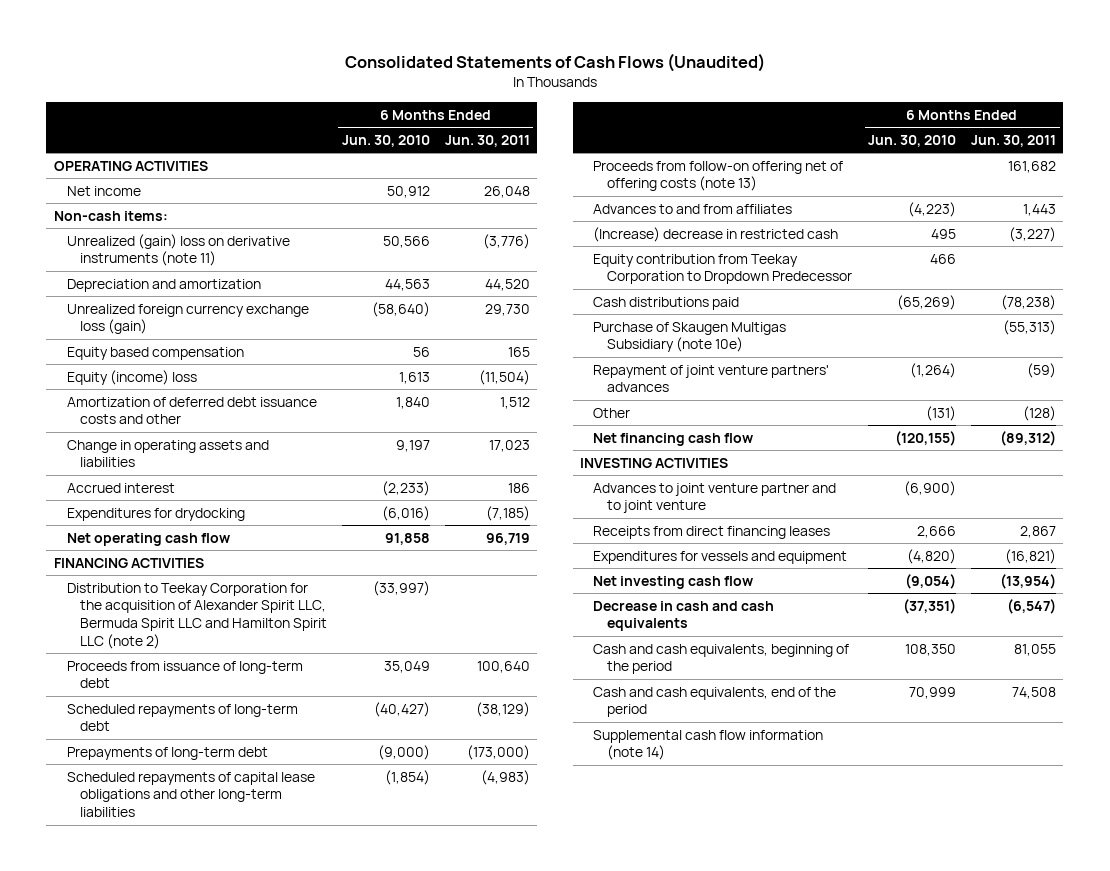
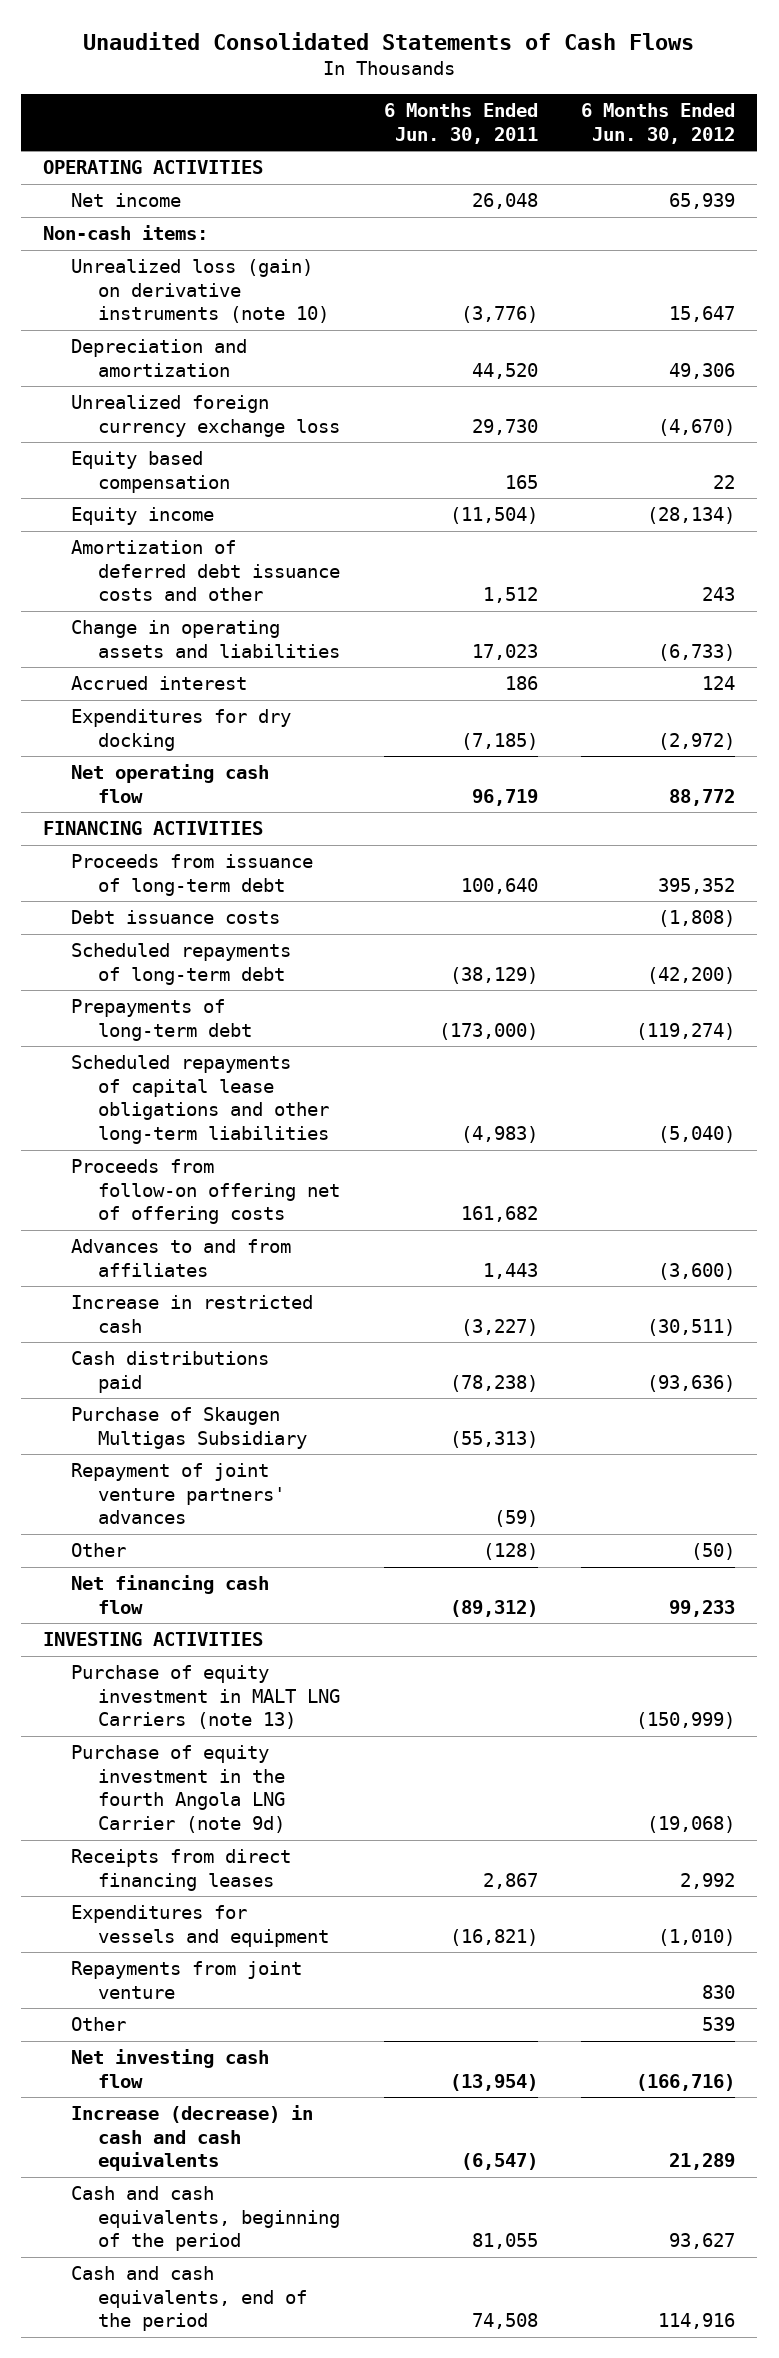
- Consolidated Statements of Cash Flows (Unaudited)
+ Unaudited Consolidated Statements of Cash Flows
- | 6 Months Ended Jun. 30, 2010 | 6 Months Ended Jun. 30, 2011
+ | 6 Months Ended Jun. 30, 2011 | 6 Months Ended Jun. 30, 2012
- Unrealized (gain) loss on derivative instruments (note 11) | 50,566 | (3,776)
+ Unrealized loss (gain) on derivative instruments (note 10) | (3,776) | 15,647
- Unrealized foreign currency exchange loss (gain) | (58,640) | 29,730
+ Unrealized foreign currency exchange loss | 29,730 | (4,670)
- Equity (income) loss | 1,613 | (11,504)
+ Equity income | (11,504) | (28,134)
- Expenditures for drydocking | (6,016) | (7,185)
+ Expenditures for dry docking | (7,185) | (2,972)
- Distribution to Teekay Corporation for the acquisition of Alexander Spirit LLC, Bermuda Spirit LLC and Hamilton Spirit LLC (note 2) | (33,997) |
+ Debt issuance costs | | (1,808)
- Proceeds from follow-on offering net of offering costs (note 13) | | 161,682
+ Proceeds from follow-on offering net of offering costs | 161,682 |
- (Increase) decrease in restricted cash | 495 | (3,227)
- Equity contribution from Teekay Corporation to Dropdown Predecessor | 466 |
+ Increase in restricted cash | (3,227) | (30,511)
- Purchase of Skaugen Multigas Subsidiary (note 10e) | | (55,313)
+ Purchase of Skaugen Multigas Subsidiary | (55,313) |
- Advances to joint venture partner and to joint venture | (6,900) |
+ Purchase of equity investment in MALT LNG Carriers (note 13) | | (150,999)
+ Purchase of equity investment in the fourth Angola LNG Carrier (note 9d) | | (19,068)
+ Repayments from joint venture | | 830
+ Other | | 539
- Decrease in cash and cash equivalents | (37,351) | (6,547)
+ Increase (decrease) in cash and cash equivalents | (6,547) | 21,289
- Supplemental cash flow information (note 14)

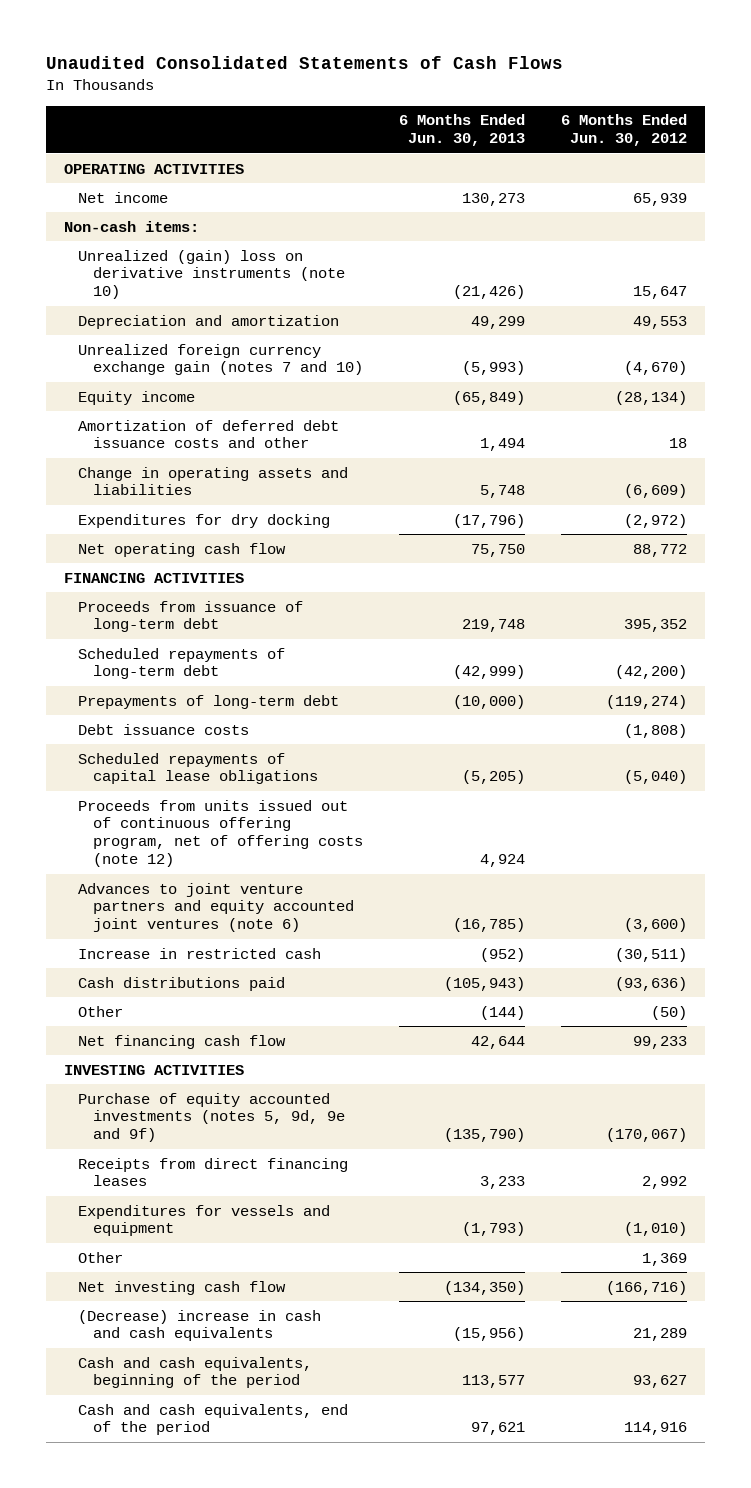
- | 6 Months Ended Jun. 30, 2011 | 6 Months Ended Jun. 30, 2012
+ | 6 Months Ended Jun. 30, 2013 | 6 Months Ended Jun. 30, 2012
- Unrealized loss (gain) on derivative instruments (note 10) | (3,776) | 15,647
- Depreciation and amortization | 44,520 | 49,306
- Unrealized foreign currency exchange loss | 29,730 | (4,670)
- Equity based compensation | 165 | 22
+ Unrealized (gain) loss on derivative instruments (note 10) | (21,426) | 15,647
+ Depreciation and amortization | 49,299 | 49,553
+ Unrealized foreign currency exchange gain (notes 7 and 10) | (5,993) | (4,670)
- Amortization of deferred debt issuance costs and other | 1,512 | 243
- Change in operating assets and liabilities | 17,023 | (6,733)
- Accrued interest | 186 | 124
+ Amortization of deferred debt issuance costs and other | 1,494 | 18
+ Change in operating assets and liabilities | 5,748 | (6,609)
- Scheduled repayments of capital lease obligations and other long-term liabilities | (4,983) | (5,040)
- Proceeds from follow-on offering net of offering costs | 161,682 |
- Advances to and from affiliates | 1,443 | (3,600)
moved down: Debt issuance costs | | (1,808)
+ Scheduled repayments of capital lease obligations | (5,205) | (5,040)
+ Proceeds from units issued out of continuous offering program, net of offering costs (note 12) | 4,924 |
+ Advances to joint venture partners and equity accounted joint ventures (note 6) | (16,785) | (3,600)
- Purchase of Skaugen Multigas Subsidiary | (55,313) |
- Repayment of joint venture partners' advances | (59) |
- Purchase of equity investment in MALT LNG Carriers (note 13) | | (150,999)
- Purchase of equity investment in the fourth Angola LNG Carrier (note 9d) | | (19,068)
+ Purchase of equity accounted investments (notes 5, 9d, 9e and 9f) | (135,790) | (170,067)
- Repayments from joint venture | | 830
- Other | | 539
+ Other | | 1,369
- Increase (decrease) in cash and cash equivalents | (6,547) | 21,289
+ (Decrease) increase in cash and cash equivalents | (15,956) | 21,289

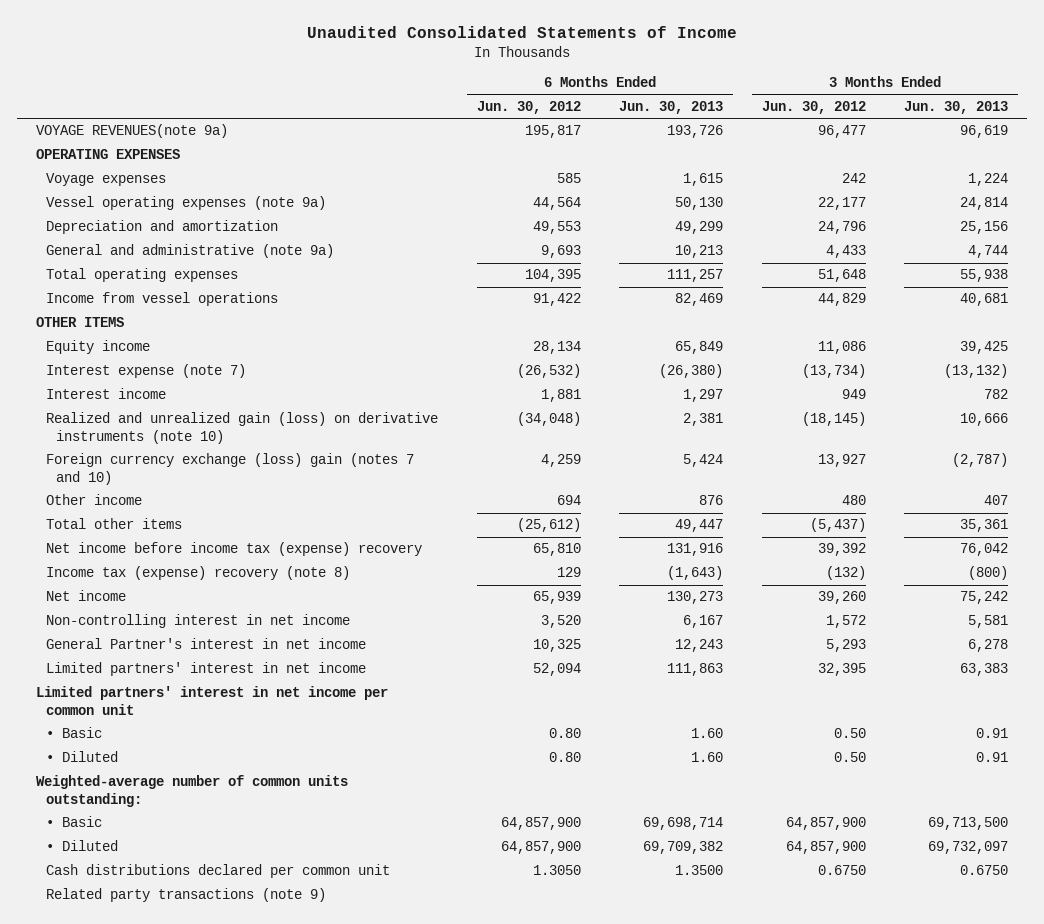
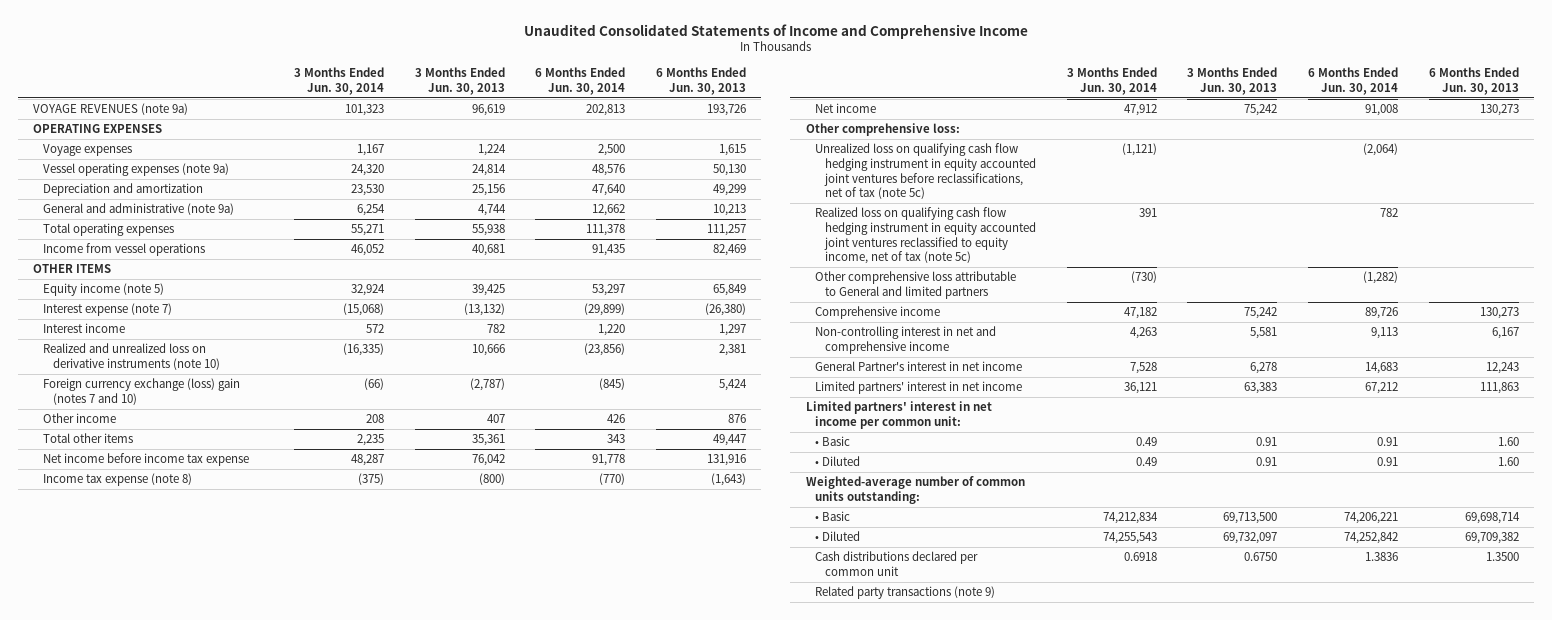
- Unaudited Consolidated Statements of Income
+ Unaudited Consolidated Statements of Income and Comprehensive Income
- | 6 Months Ended Jun. 30, 2012 | 6 Months Ended Jun. 30, 2013 | 3 Months Ended Jun. 30, 2012 | 3 Months Ended Jun. 30, 2013
+ | 3 Months Ended Jun. 30, 2014 | 3 Months Ended Jun. 30, 2013 | 6 Months Ended Jun. 30, 2014 | 6 Months Ended Jun. 30, 2013
- VOYAGE REVENUES(note 9a) | 195,817 | 193,726 | 96,477 | 96,619
+ VOYAGE REVENUES (note 9a) | 101,323 | 96,619 | 202,813 | 193,726
- Equity income | 28,134 | 65,849 | 11,086 | 39,425
+ Equity income (note 5) | 32,924 | 39,425 | 53,297 | 65,849
- Realized and unrealized gain (loss) on derivative instruments (note 10) | (34,048) | 2,381 | (18,145) | 10,666
+ Realized and unrealized loss on derivative instruments (note 10) | (16,335) | 10,666 | (23,856) | 2,381
- Net income before income tax (expense) recovery | 65,810 | 131,916 | 39,392 | 76,042
- Income tax (expense) recovery (note 8) | 129 | (1,643) | (132) | (800)
+ Net income before income tax expense | 48,287 | 76,042 | 91,778 | 131,916
+ Income tax expense (note 8) | (375) | (800) | (770) | (1,643)
- Non-controlling interest in net income | 3,520 | 6,167 | 1,572 | 5,581
+ Other comprehensive loss:
+ Unrealized loss on qualifying cash flow hedging instrument in equity accounted joint ventures before reclassifications, net of tax (note 5c) | (1,121) | | (2,064) |
+ Realized loss on qualifying cash flow hedging instrument in equity accounted joint ventures reclassified to equity income, net of tax (note 5c) | 391 | | 782 |
+ Other comprehensive loss attributable to General and limited partners | (730) | | (1,282) |
+ Comprehensive income | 47,182 | 75,242 | 89,726 | 130,273
+ Non-controlling interest in net and comprehensive income | 4,263 | 5,581 | 9,113 | 6,167
- Limited partners' interest in net income per common unit
+ Limited partners' interest in net income per common unit:

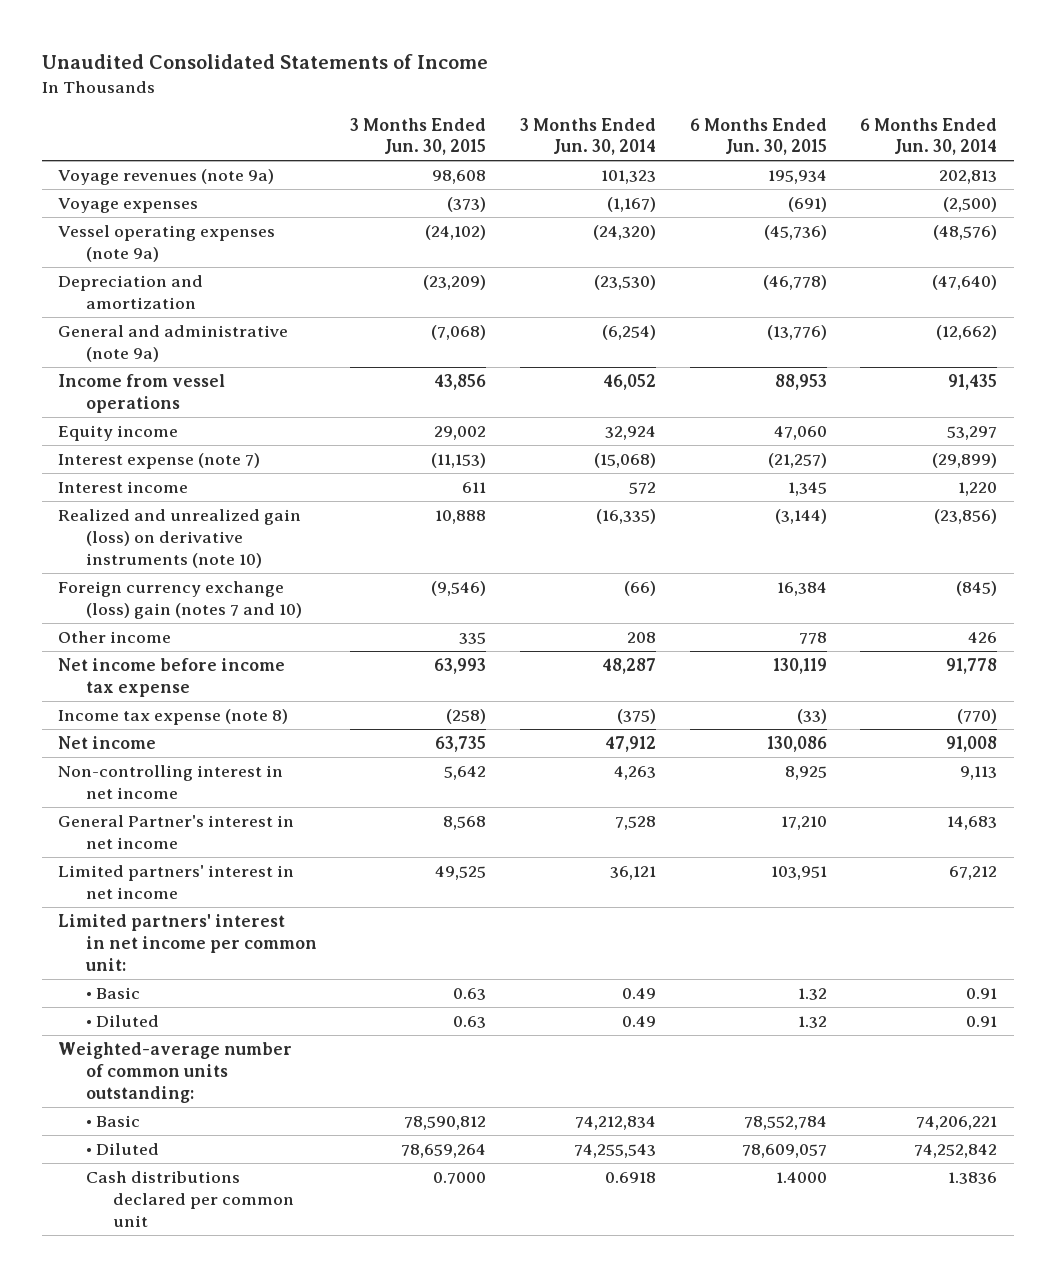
- Unaudited Consolidated Statements of Income and Comprehensive Income
+ Unaudited Consolidated Statements of Income
- | 3 Months Ended Jun. 30, 2014 | 3 Months Ended Jun. 30, 2013 | 6 Months Ended Jun. 30, 2014 | 6 Months Ended Jun. 30, 2013
+ | 3 Months Ended Jun. 30, 2015 | 3 Months Ended Jun. 30, 2014 | 6 Months Ended Jun. 30, 2015 | 6 Months Ended Jun. 30, 2014
- VOYAGE REVENUES (note 9a) | 101,323 | 96,619 | 202,813 | 193,726
- OPERATING EXPENSES
- Voyage expenses | 1,167 | 1,224 | 2,500 | 1,615
- Vessel operating expenses (note 9a) | 24,320 | 24,814 | 48,576 | 50,130
- Depreciation and amortization | 23,530 | 25,156 | 47,640 | 49,299
- General and administrative (note 9a) | 6,254 | 4,744 | 12,662 | 10,213
- Total operating expenses | 55,271 | 55,938 | 111,378 | 111,257
+ Voyage revenues (note 9a) | 98,608 | 101,323 | 195,934 | 202,813
+ Voyage expenses | (373) | (1,167) | (691) | (2,500)
+ Vessel operating expenses (note 9a) | (24,102) | (24,320) | (45,736) | (48,576)
+ Depreciation and amortization | (23,209) | (23,530) | (46,778) | (47,640)
+ General and administrative (note 9a) | (7,068) | (6,254) | (13,776) | (12,662)
- OTHER ITEMS
- Equity income (note 5) | 32,924 | 39,425 | 53,297 | 65,849
+ Equity income | 29,002 | 32,924 | 47,060 | 53,297
- Realized and unrealized loss on derivative instruments (note 10) | (16,335) | 10,666 | (23,856) | 2,381
+ Realized and unrealized gain (loss) on derivative instruments (note 10) | 10,888 | (16,335) | (3,144) | (23,856)
- Total other items | 2,235 | 35,361 | 343 | 49,447
- Other comprehensive loss:
- Unrealized loss on qualifying cash flow hedging instrument in equity accounted joint ventures before reclassifications, net of tax (note 5c) | (1,121) | | (2,064) |
- Realized loss on qualifying cash flow hedging instrument in equity accounted joint ventures reclassified to equity income, net of tax (note 5c) | 391 | | 782 |
- Other comprehensive loss attributable to General and limited partners | (730) | | (1,282) |
- Comprehensive income | 47,182 | 75,242 | 89,726 | 130,273
- Non-controlling interest in net and comprehensive income | 4,263 | 5,581 | 9,113 | 6,167
+ Non-controlling interest in net income | 5,642 | 4,263 | 8,925 | 9,113
- Related party transactions (note 9)

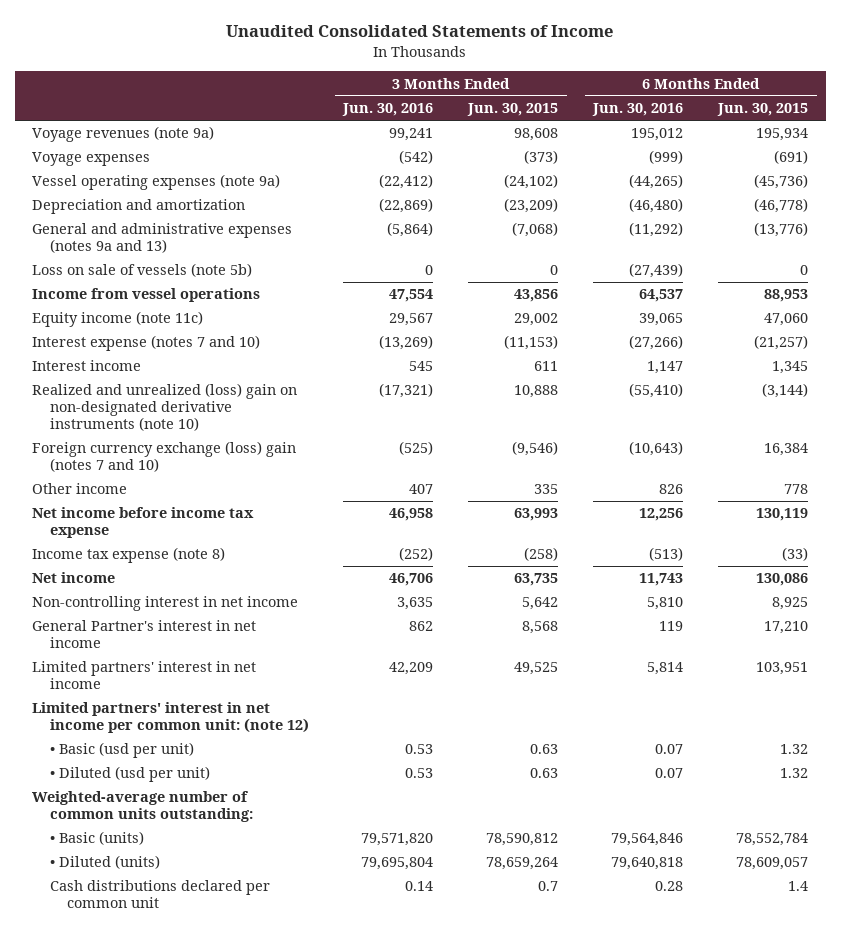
- | 3 Months Ended Jun. 30, 2015 | 3 Months Ended Jun. 30, 2014 | 6 Months Ended Jun. 30, 2015 | 6 Months Ended Jun. 30, 2014
+ | 3 Months Ended Jun. 30, 2016 | 3 Months Ended Jun. 30, 2015 | 6 Months Ended Jun. 30, 2016 | 6 Months Ended Jun. 30, 2015
- General and administrative (note 9a) | (7,068) | (6,254) | (13,776) | (12,662)
+ General and administrative expenses (notes 9a and 13) | (5,864) | (7,068) | (11,292) | (13,776)
+ Loss on sale of vessels (note 5b) | 0 | 0 | (27,439) | 0
- Equity income | 29,002 | 32,924 | 47,060 | 53,297
- Interest expense (note 7) | (11,153) | (15,068) | (21,257) | (29,899)
+ Equity income (note 11c) | 29,567 | 29,002 | 39,065 | 47,060
+ Interest expense (notes 7 and 10) | (13,269) | (11,153) | (27,266) | (21,257)
- Realized and unrealized gain (loss) on derivative instruments (note 10) | 10,888 | (16,335) | (3,144) | (23,856)
+ Realized and unrealized (loss) gain on non-designated derivative instruments (note 10) | (17,321) | 10,888 | (55,410) | (3,144)
- Limited partners' interest in net income per common unit:
- • Basic | 0.63 | 0.49 | 1.32 | 0.91
- • Diluted | 0.63 | 0.49 | 1.32 | 0.91
+ Limited partners' interest in net income per common unit: (note 12)
+ • Basic (usd per unit) | 0.53 | 0.63 | 0.07 | 1.32
+ • Diluted (usd per unit) | 0.53 | 0.63 | 0.07 | 1.32
- • Basic | 78,590,812 | 74,212,834 | 78,552,784 | 74,206,221
- • Diluted | 78,659,264 | 74,255,543 | 78,609,057 | 74,252,842
- Cash distributions declared per common unit | 0.7000 | 0.6918 | 1.4000 | 1.3836
+ • Basic (units) | 79,571,820 | 78,590,812 | 79,564,846 | 78,552,784
+ • Diluted (units) | 79,695,804 | 78,659,264 | 79,640,818 | 78,609,057
+ Cash distributions declared per common unit | 0.14 | 0.7 | 0.28 | 1.4

